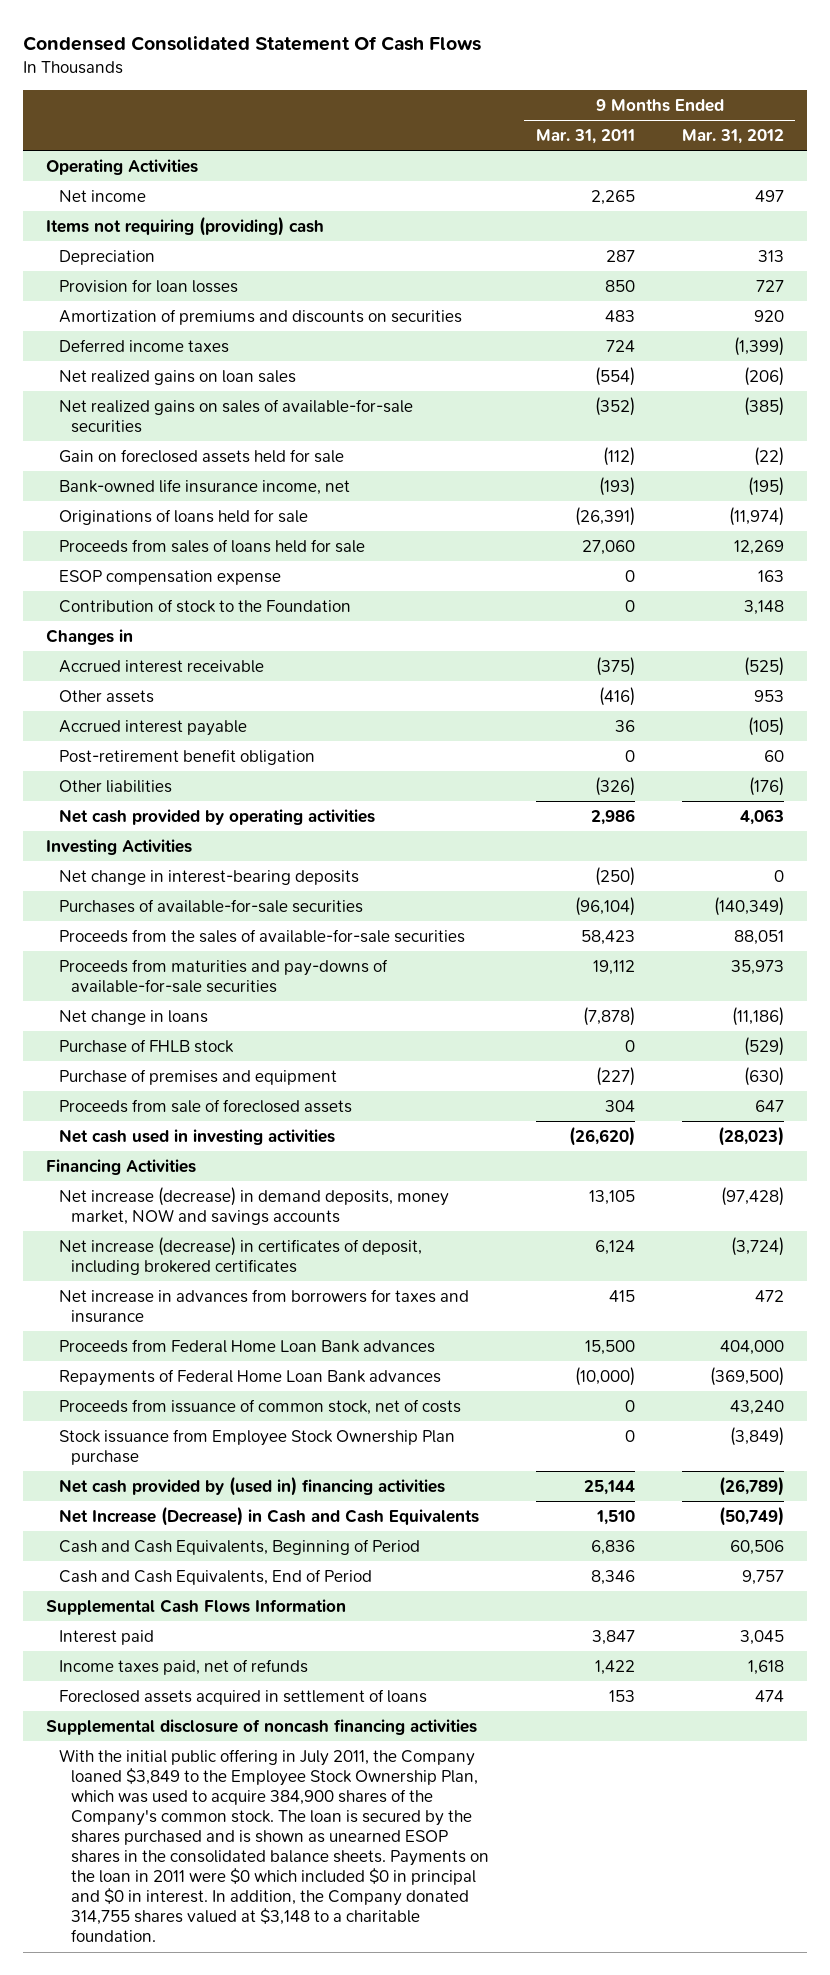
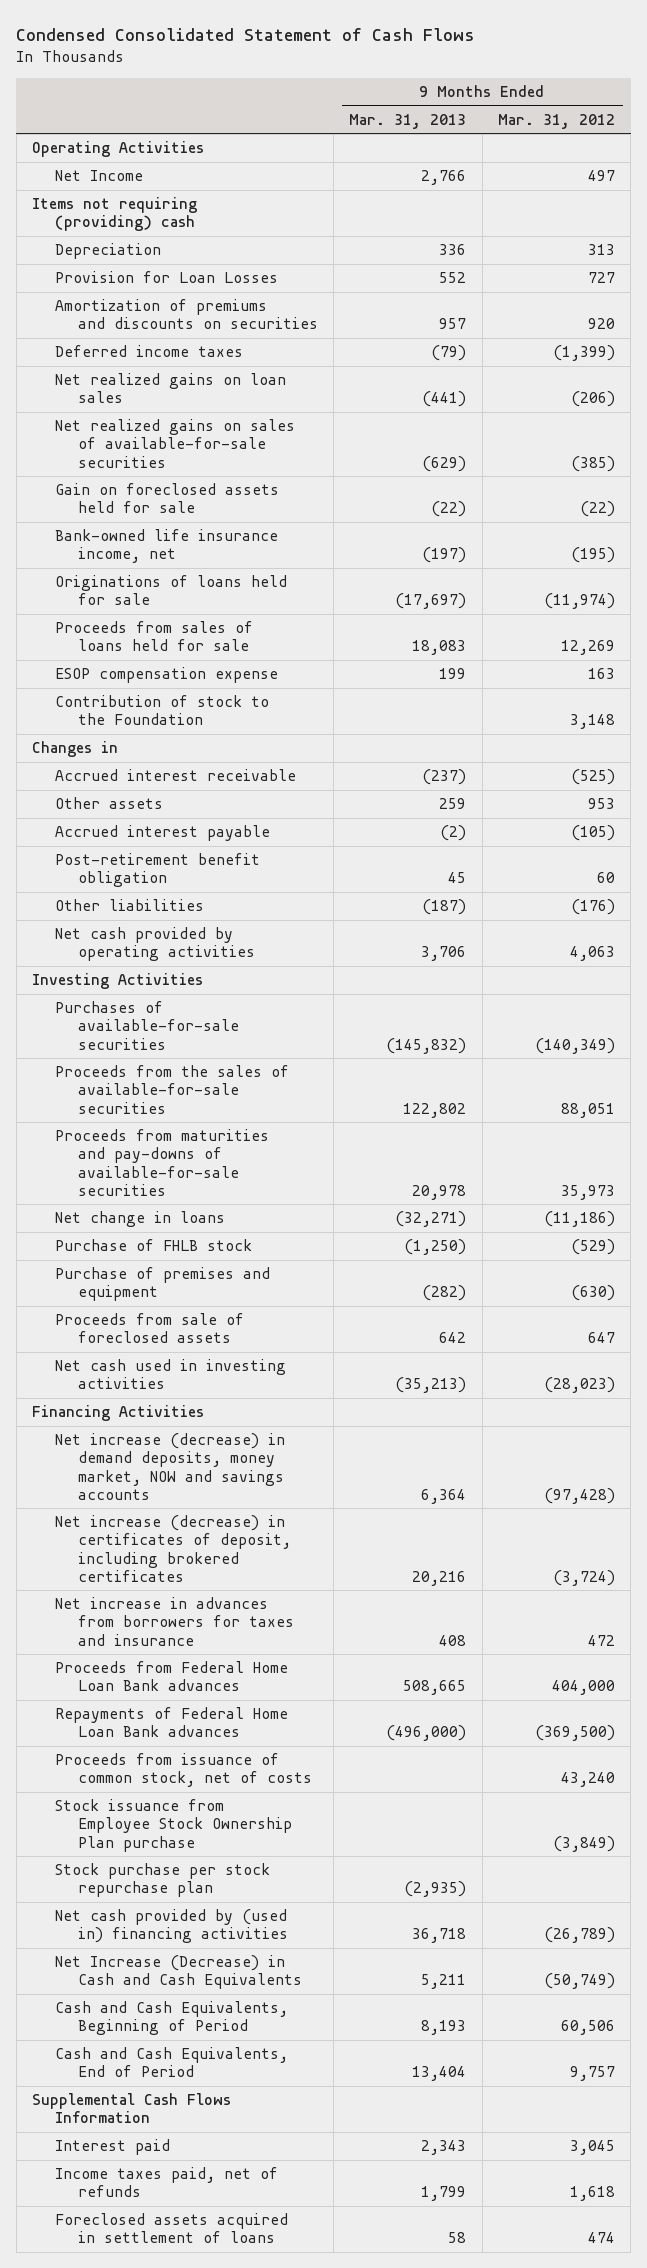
- Condensed Consolidated Statement Of Cash Flows
+ Condensed Consolidated Statement of Cash Flows
- | 9 Months Ended Mar. 31, 2011 | 9 Months Ended Mar. 31, 2012
+ | 9 Months Ended Mar. 31, 2013 | 9 Months Ended Mar. 31, 2012
- Net income | 2,265 | 497
+ Net Income | 2,766 | 497
- Provision for loan losses | 850 | 727
+ Provision for Loan Losses | 552 | 727
- Net change in interest-bearing deposits | (250) | 0
+ Stock purchase per stock repurchase plan | (2,935) |
- Supplemental disclosure of noncash financing activities
- With the initial public offering in July 2011, the Company loaned $3,849 to the Employee Stock Ownership Plan, which was used to acquire 384,900 shares of the Company's common stock. The loan is secured by the shares purchased and is shown as unearned ESOP shares in the consolidated balance sheets. Payments on the loan in 2011 were $0 which included $0 in principal and $0 in interest. In addition, the Company donated 314,755 shares valued at $3,148 to a charitable foundation.

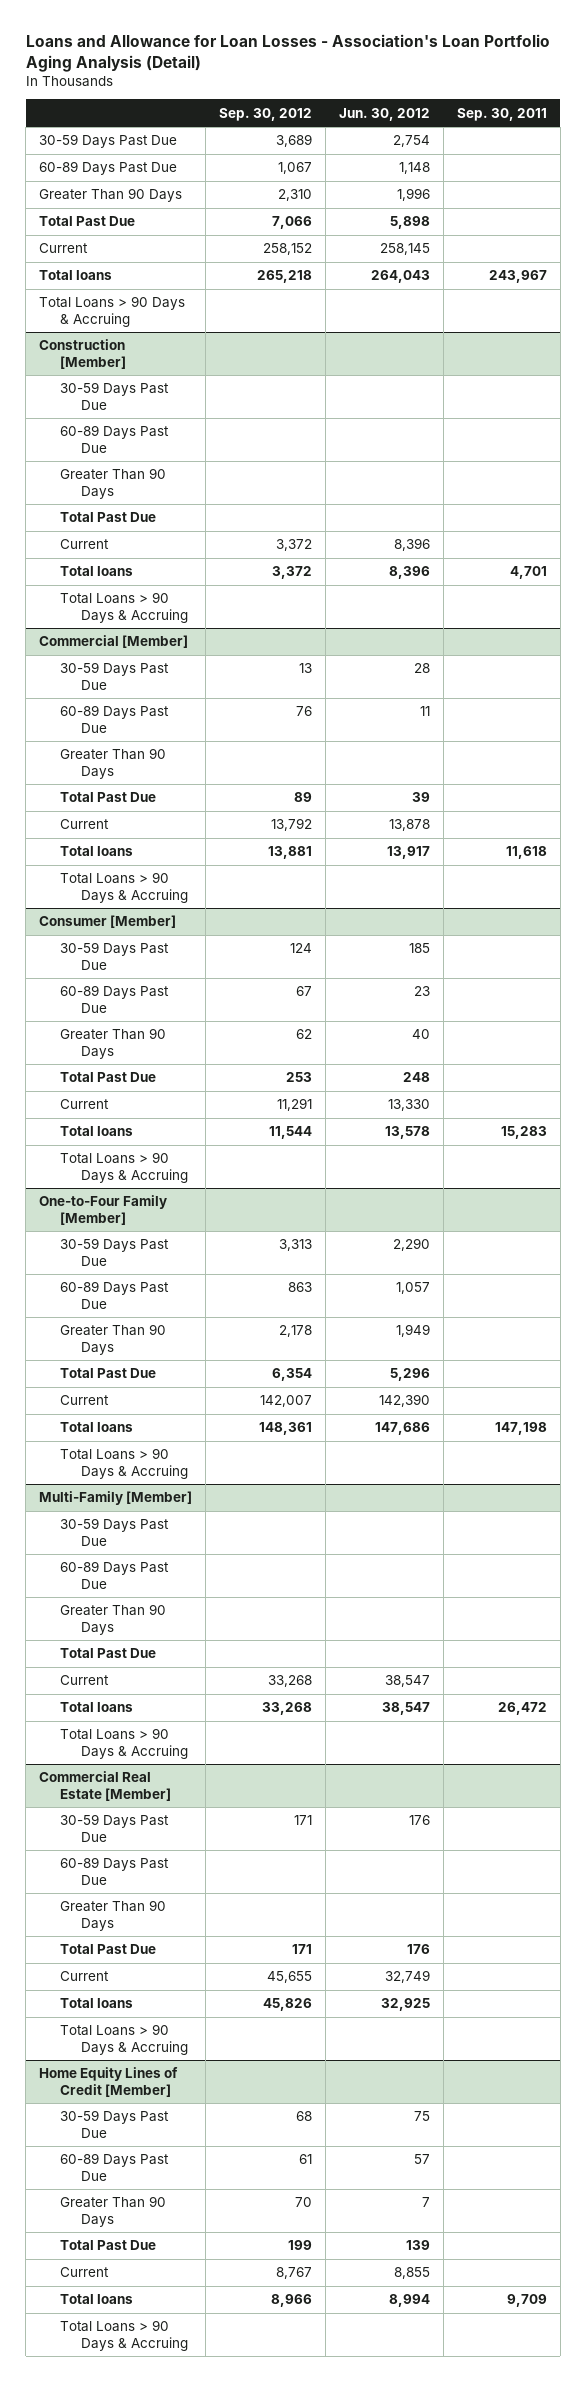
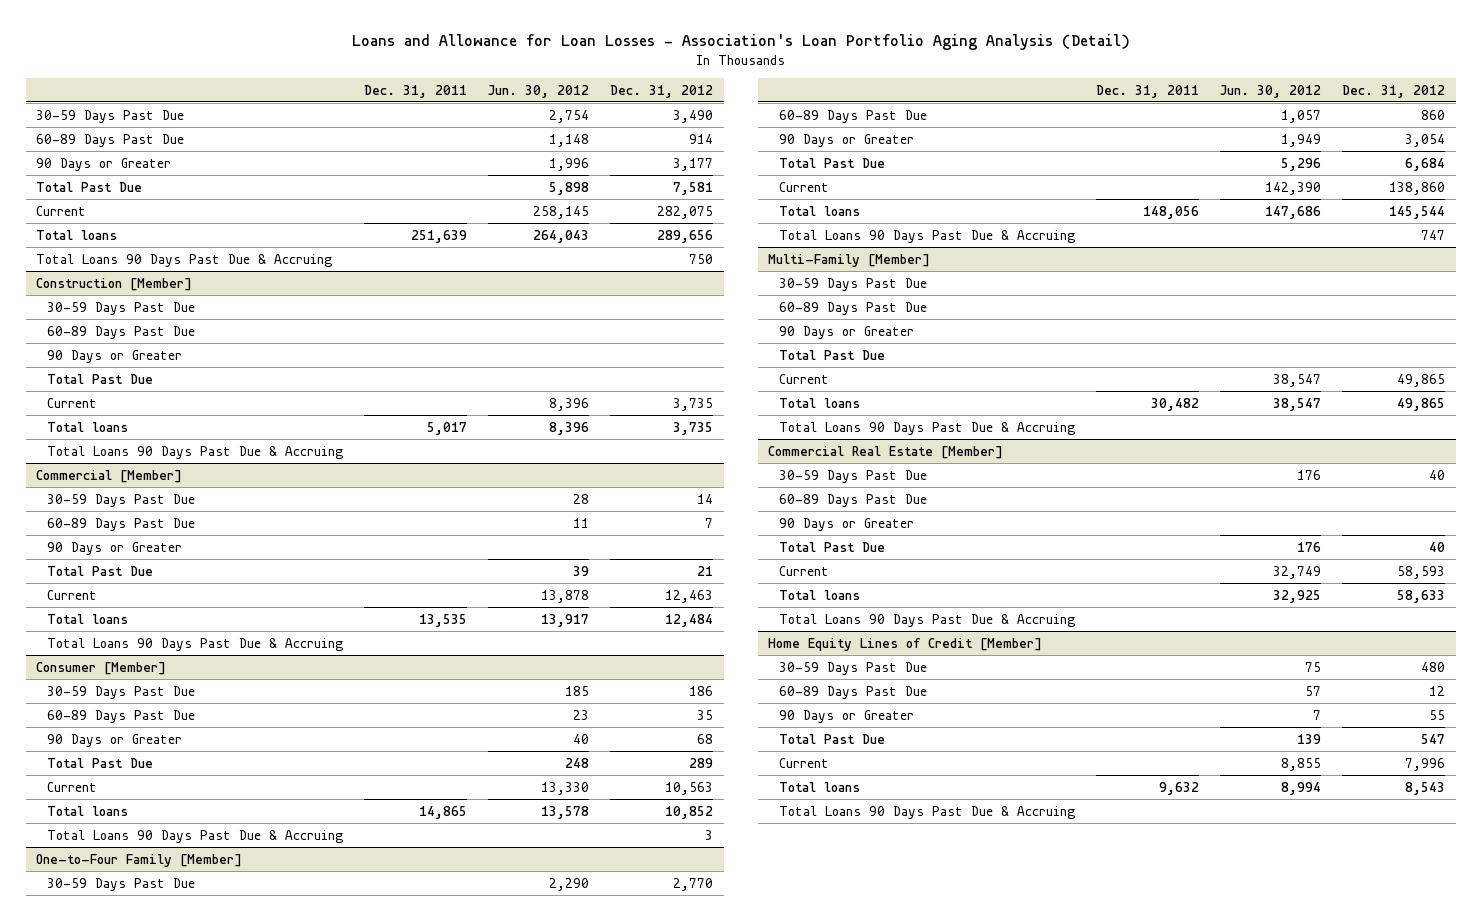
- | Sep. 30, 2012 | Jun. 30, 2012 | Sep. 30, 2011
+ | Dec. 31, 2011 | Jun. 30, 2012 | Dec. 31, 2012
- Greater Than 90 Days | 2,310 | 1,996 |
+ 90 Days or Greater | | 1,996 | 3,177
- Total Loans > 90 Days & Accruing
+ Total Loans 90 Days Past Due & Accruing | | | 750
@ Construction [Member]
- Greater Than 90 Days
+ 90 Days or Greater
- Total Loans > 90 Days & Accruing
+ Total Loans 90 Days Past Due & Accruing
@ Commercial [Member]
- Greater Than 90 Days
+ 90 Days or Greater
- Total Loans > 90 Days & Accruing
+ Total Loans 90 Days Past Due & Accruing
@ Consumer [Member]
- Greater Than 90 Days | 62 | 40 |
+ 90 Days or Greater | | 40 | 68
- Total Loans > 90 Days & Accruing
+ Total Loans 90 Days Past Due & Accruing | | | 3
@ One-to-Four Family [Member]
- Greater Than 90 Days | 2,178 | 1,949 |
+ 90 Days or Greater | | 1,949 | 3,054
- Total Loans > 90 Days & Accruing
+ Total Loans 90 Days Past Due & Accruing | | | 747
@ Multi-Family [Member]
- Greater Than 90 Days
+ 90 Days or Greater
- Total Loans > 90 Days & Accruing
+ Total Loans 90 Days Past Due & Accruing
@ Commercial Real Estate [Member]
- Greater Than 90 Days
+ 90 Days or Greater
- Total Loans > 90 Days & Accruing
+ Total Loans 90 Days Past Due & Accruing
@ Home Equity Lines of Credit [Member]
- Greater Than 90 Days | 70 | 7 |
+ 90 Days or Greater | | 7 | 55
- Total Loans > 90 Days & Accruing
+ Total Loans 90 Days Past Due & Accruing

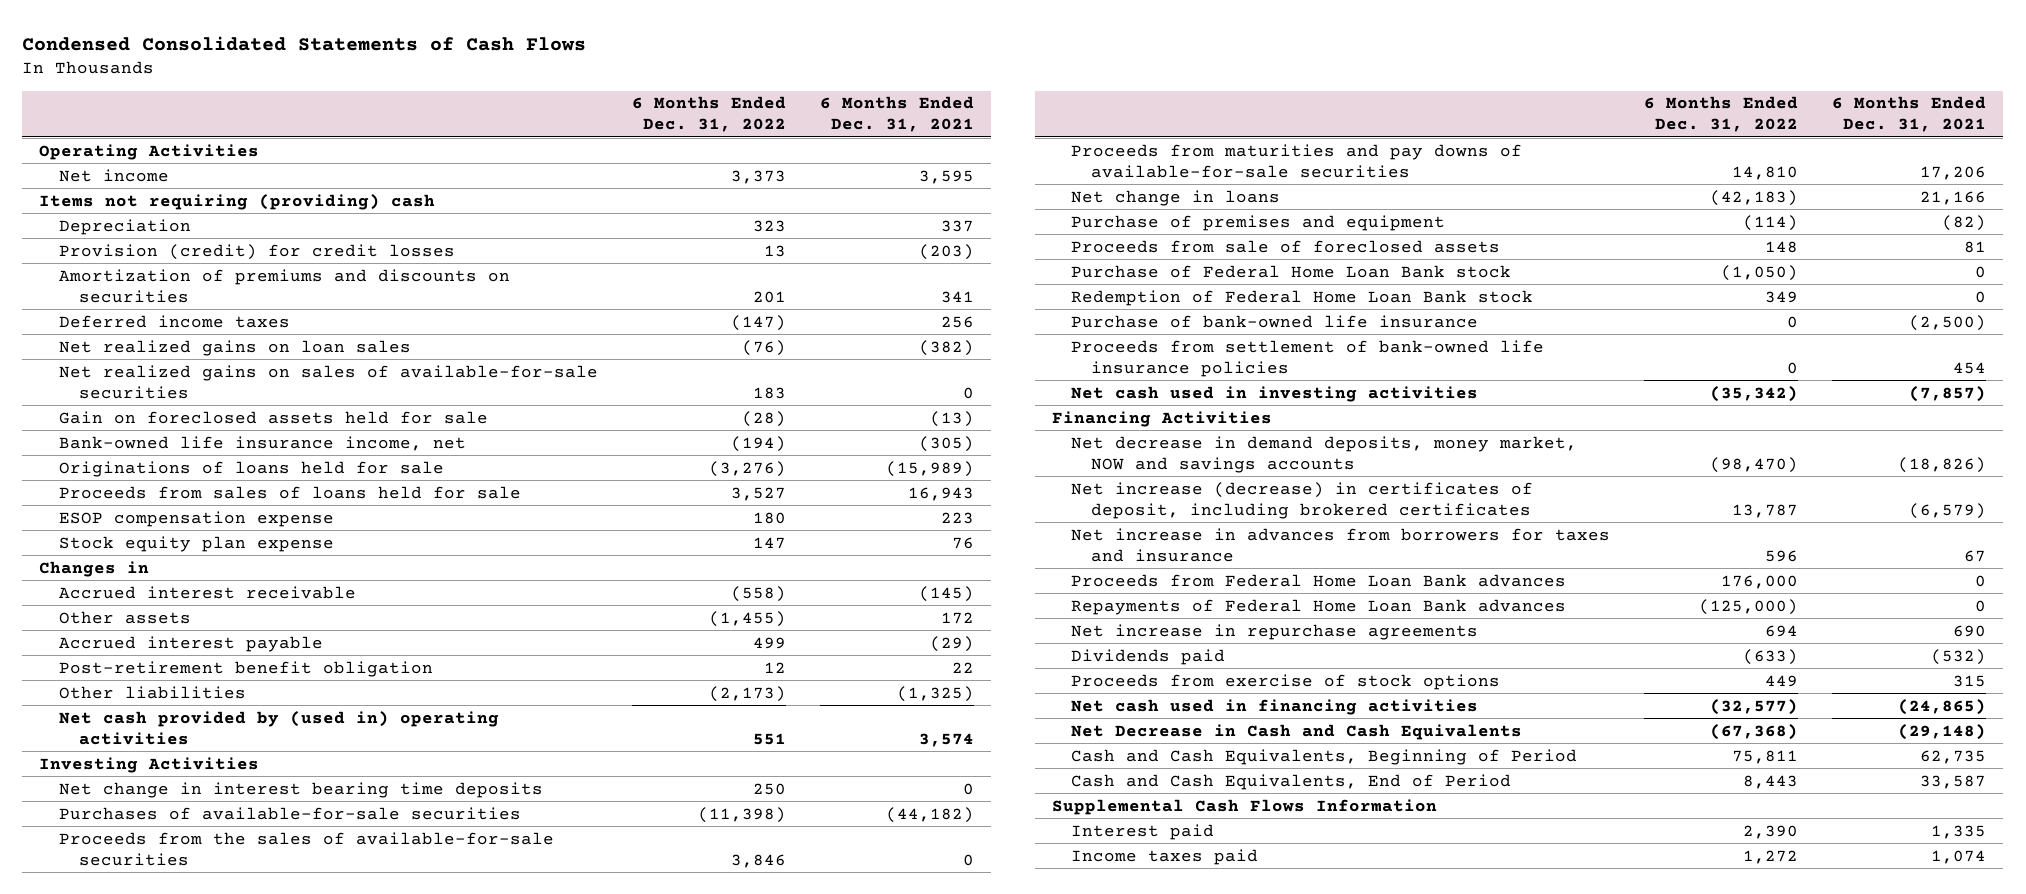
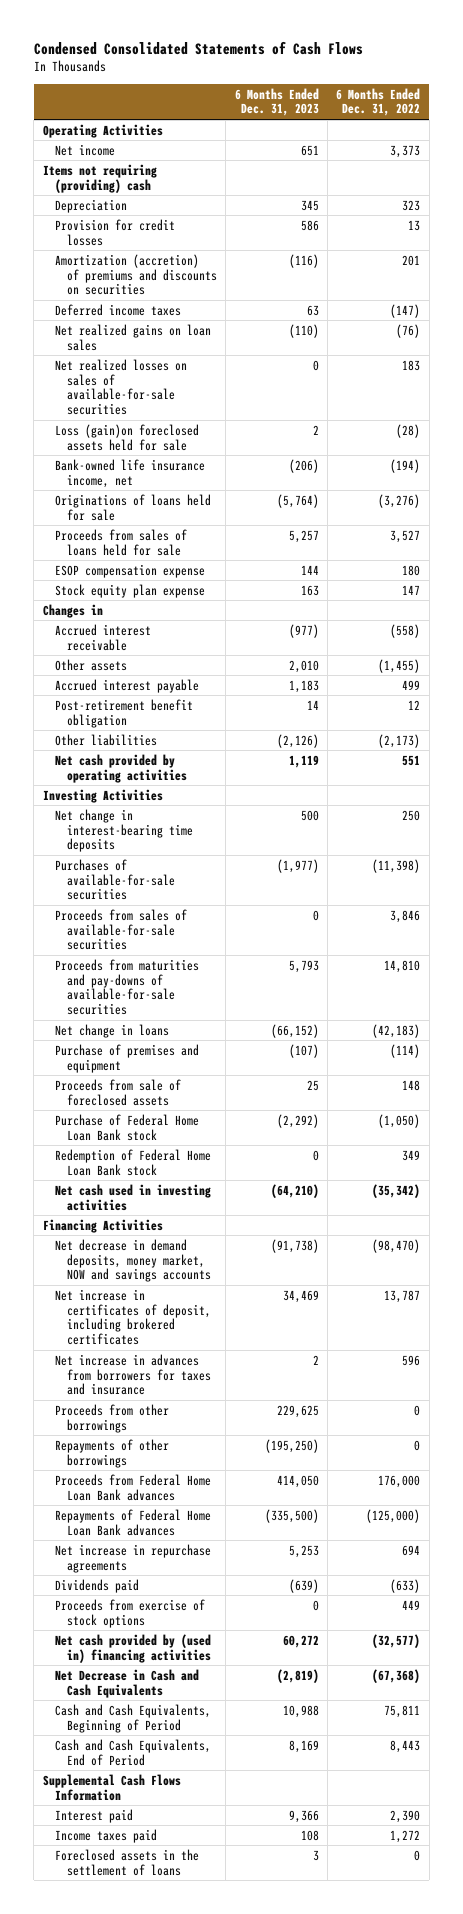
- | 6 Months Ended Dec. 31, 2022 | 6 Months Ended Dec. 31, 2021
+ | 6 Months Ended Dec. 31, 2023 | 6 Months Ended Dec. 31, 2022
- Provision (credit) for credit losses | 13 | (203)
- Amortization of premiums and discounts on securities | 201 | 341
+ Provision for credit losses | 586 | 13
+ Amortization (accretion) of premiums and discounts on securities | (116) | 201
- Net realized gains on sales of available-for-sale securities | 183 | 0
- Gain on foreclosed assets held for sale | (28) | (13)
+ Net realized losses on sales of available-for-sale securities | 0 | 183
+ Loss (gain)on foreclosed assets held for sale | 2 | (28)
- Net cash provided by (used in) operating activities | 551 | 3,574
+ Net cash provided by operating activities | 1,119 | 551
- Net change in interest bearing time deposits | 250 | 0
+ Net change in interest-bearing time deposits | 500 | 250
- Proceeds from the sales of available-for-sale securities | 3,846 | 0
- Proceeds from maturities and pay downs of available-for-sale securities | 14,810 | 17,206
+ Proceeds from sales of available-for-sale securities | 0 | 3,846
+ Proceeds from maturities and pay-downs of available-for-sale securities | 5,793 | 14,810
- Purchase of bank-owned life insurance | 0 | (2,500)
- Proceeds from settlement of bank-owned life insurance policies | 0 | 454
- Net increase (decrease) in certificates of deposit, including brokered certificates | 13,787 | (6,579)
+ Net increase in certificates of deposit, including brokered certificates | 34,469 | 13,787
+ Proceeds from other borrowings | 229,625 | 0
+ Repayments of other borrowings | (195,250) | 0
- Net cash used in financing activities | (32,577) | (24,865)
+ Net cash provided by (used in) financing activities | 60,272 | (32,577)
+ Foreclosed assets in the settlement of loans | 3 | 0

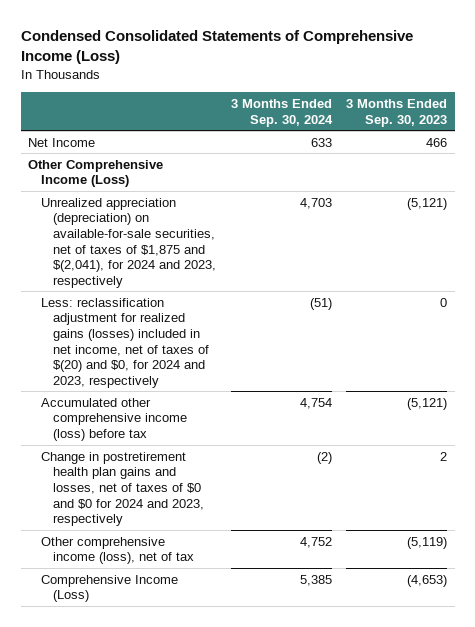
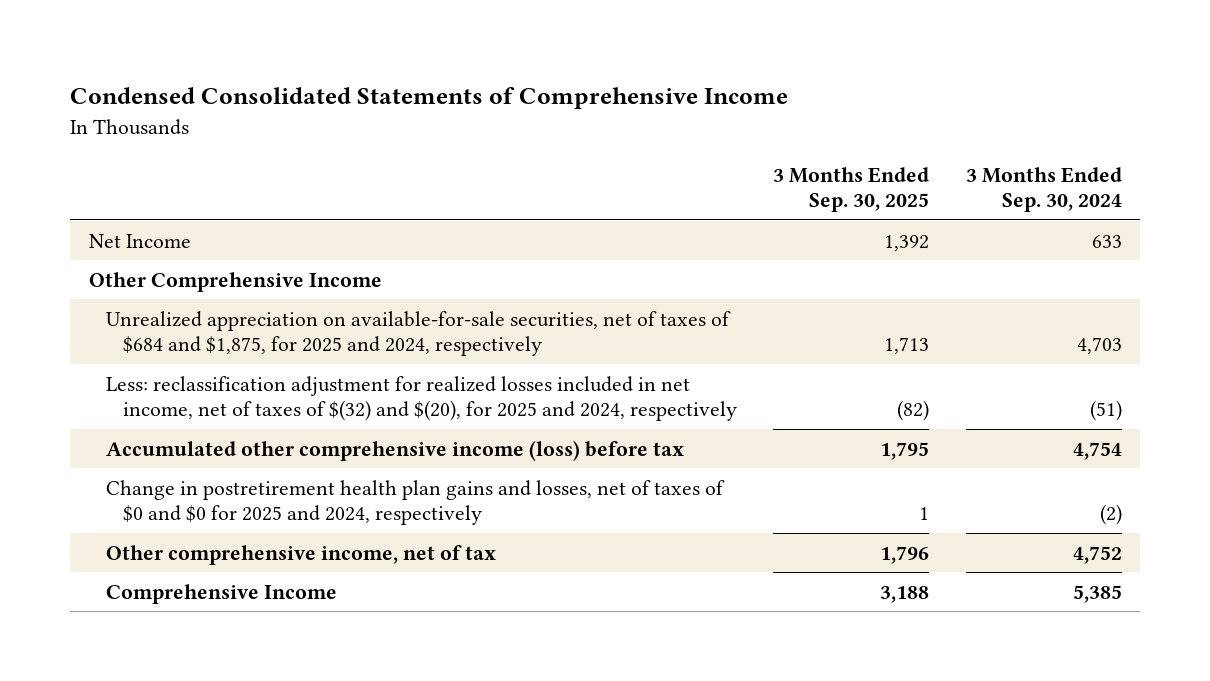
- Condensed Consolidated Statements of Comprehensive Income (Loss)
+ Condensed Consolidated Statements of Comprehensive Income
- | 3 Months Ended Sep. 30, 2024 | 3 Months Ended Sep. 30, 2023
+ | 3 Months Ended Sep. 30, 2025 | 3 Months Ended Sep. 30, 2024
- Other Comprehensive Income (Loss)
- Unrealized appreciation (depreciation) on available-for-sale securities, net of taxes of $1,875 and $(2,041), for 2024 and 2023, respectively | 4,703 | (5,121)
- Less: reclassification adjustment for realized gains (losses) included in net income, net of taxes of $(20) and $0, for 2024 and 2023, respectively | (51) | 0
+ Other Comprehensive Income
+ Unrealized appreciation on available-for-sale securities, net of taxes of $684 and $1,875, for 2025 and 2024, respectively | 1,713 | 4,703
+ Less: reclassification adjustment for realized losses included in net income, net of taxes of $(32) and $(20), for 2025 and 2024, respectively | (82) | (51)
- Change in postretirement health plan gains and losses, net of taxes of $0 and $0 for 2024 and 2023, respectively | (2) | 2
- Other comprehensive income (loss), net of tax | 4,752 | (5,119)
- Comprehensive Income (Loss) | 5,385 | (4,653)
+ Change in postretirement health plan gains and losses, net of taxes of $0 and $0 for 2025 and 2024, respectively | 1 | (2)
+ Other comprehensive income, net of tax | 1,796 | 4,752
+ Comprehensive Income | 3,188 | 5,385

